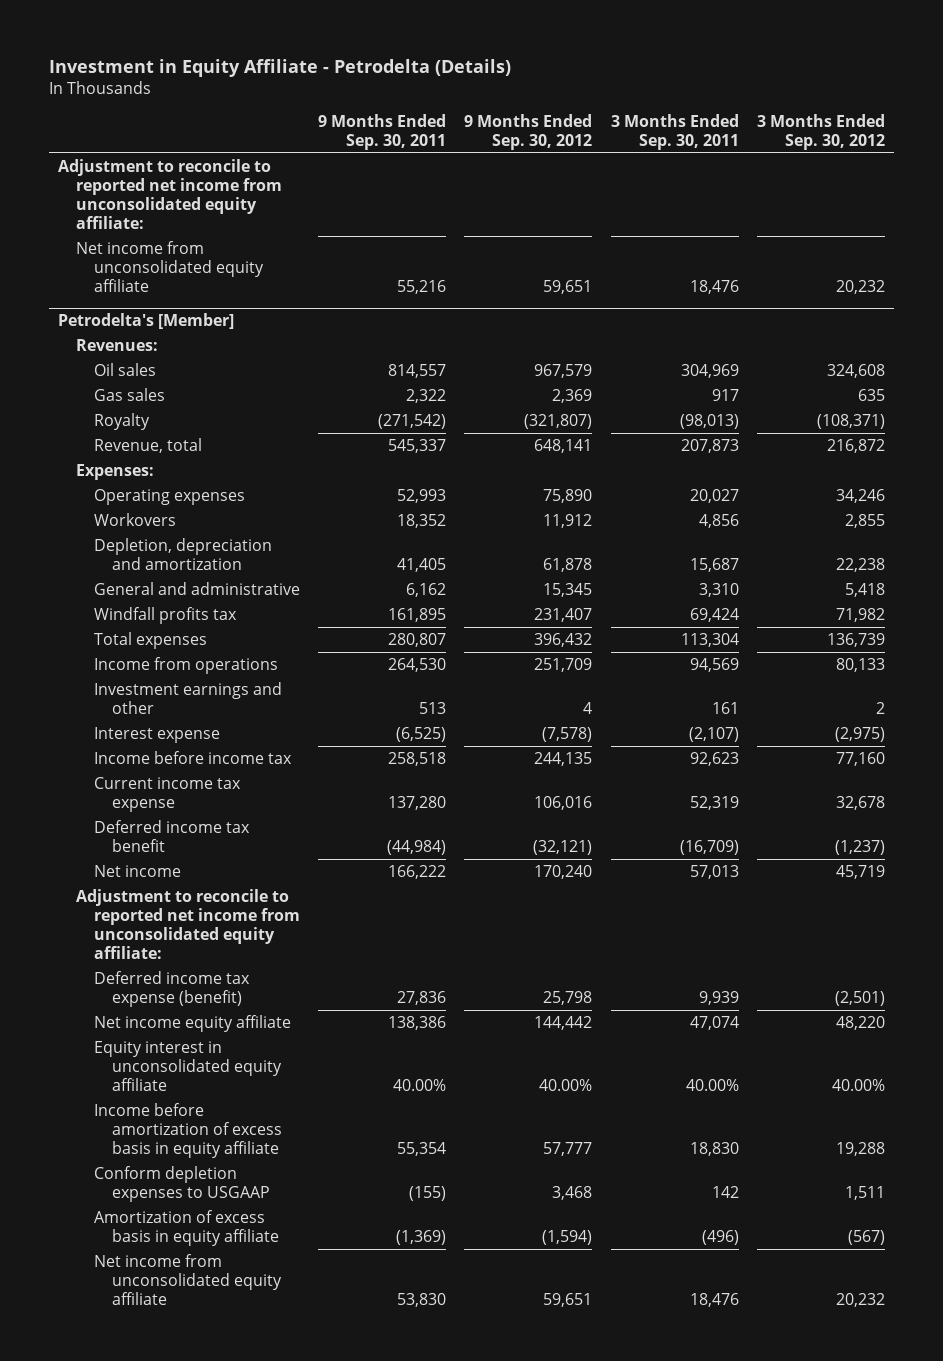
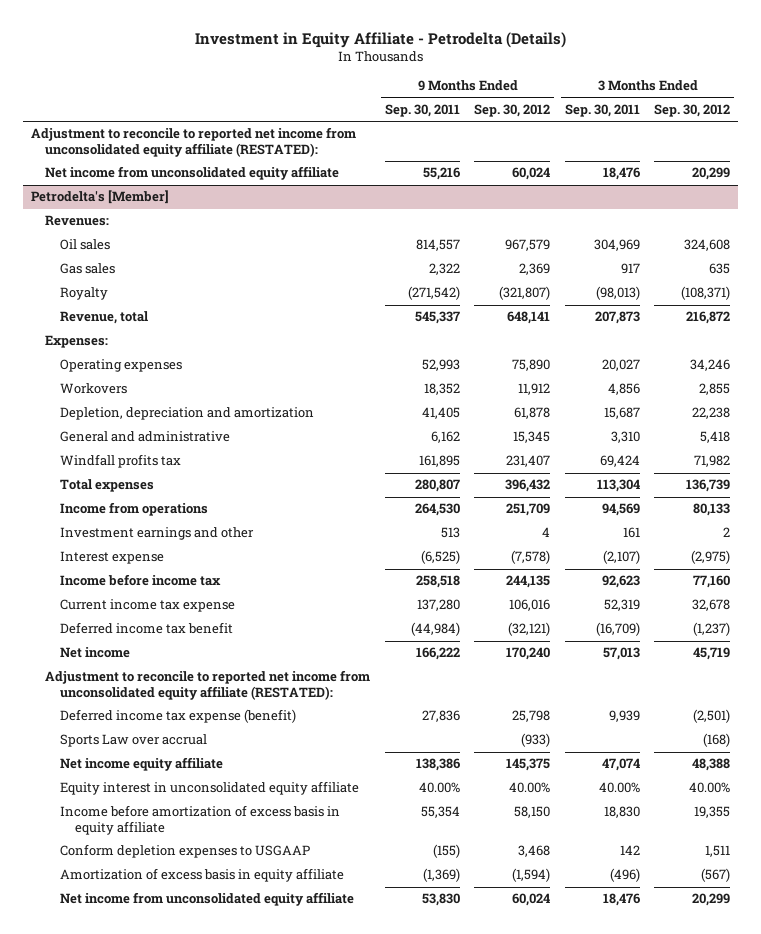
- Adjustment to reconcile to reported net income from unconsolidated equity affiliate:
- Net income from unconsolidated equity affiliate | 55,216 | 59,651 | 18,476 | 20,232
+ Adjustment to reconcile to reported net income from unconsolidated equity affiliate (RESTATED):
+ Net income from unconsolidated equity affiliate | 55,216 | 60,024 | 18,476 | 20,299
@ Petrodelta's [Member]
- Adjustment to reconcile to reported net income from unconsolidated equity affiliate:
+ Adjustment to reconcile to reported net income from unconsolidated equity affiliate (RESTATED):
- Net income equity affiliate | 138,386 | 144,442 | 47,074 | 48,220
+ Sports Law over accrual | | (933) | | (168)
+ Net income equity affiliate | 138,386 | 145,375 | 47,074 | 48,388
- Income before amortization of excess basis in equity affiliate | 55,354 | 57,777 | 18,830 | 19,288
+ Income before amortization of excess basis in equity affiliate | 55,354 | 58,150 | 18,830 | 19,355
- Net income from unconsolidated equity affiliate | 53,830 | 59,651 | 18,476 | 20,232
+ Net income from unconsolidated equity affiliate | 53,830 | 60,024 | 18,476 | 20,299

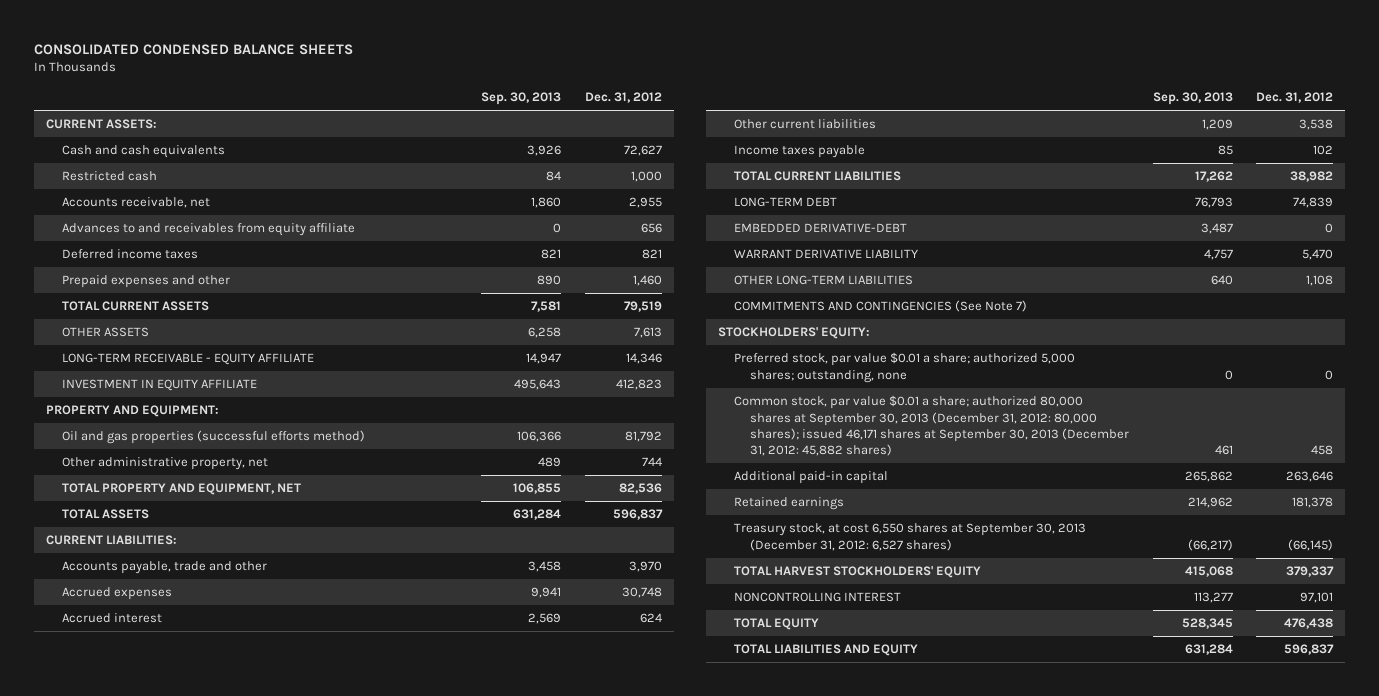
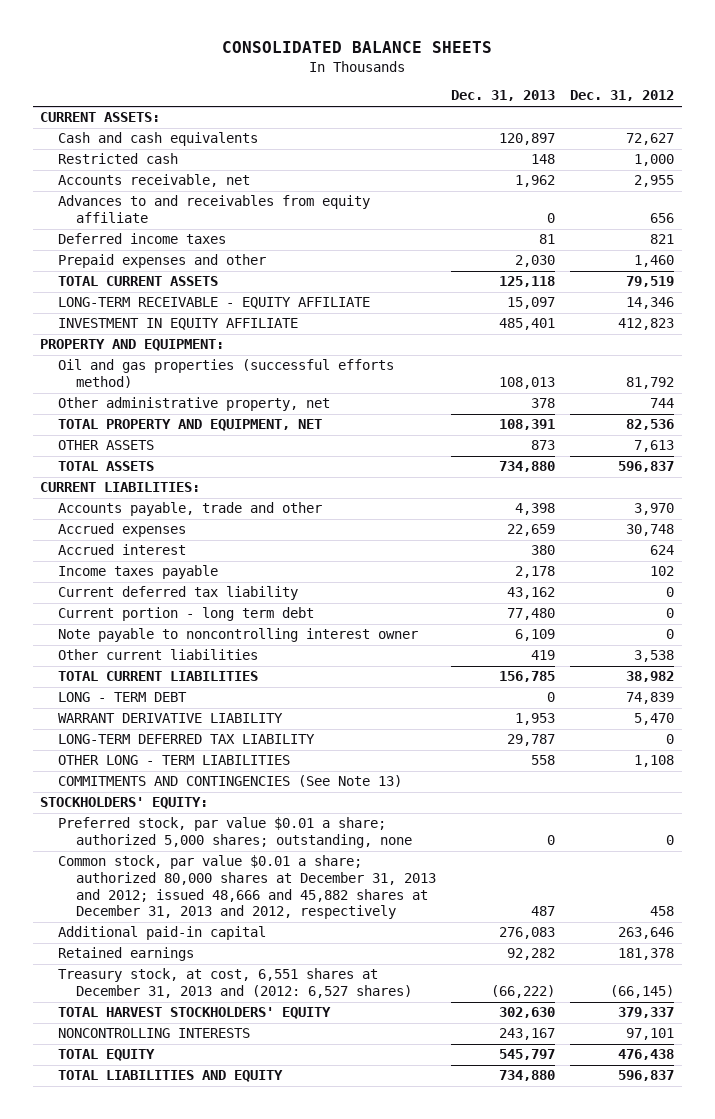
- CONSOLIDATED CONDENSED BALANCE SHEETS
+ CONSOLIDATED BALANCE SHEETS
- | Sep. 30, 2013 | Dec. 31, 2012
+ | Dec. 31, 2013 | Dec. 31, 2012
moved down: OTHER ASSETS | 873 | 7,613
+ Current deferred tax liability | 43,162 | 0
+ Current portion - long term debt | 77,480 | 0
+ Note payable to noncontrolling interest owner | 6,109 | 0
moved down: Other current liabilities | 419 | 3,538
- LONG-TERM DEBT | 76,793 | 74,839
- EMBEDDED DERIVATIVE-DEBT | 3,487 | 0
+ LONG - TERM DEBT | 0 | 74,839
- OTHER LONG-TERM LIABILITIES | 640 | 1,108
- COMMITMENTS AND CONTINGENCIES (See Note 7)
+ LONG-TERM DEFERRED TAX LIABILITY | 29,787 | 0
+ OTHER LONG - TERM LIABILITIES | 558 | 1,108
+ COMMITMENTS AND CONTINGENCIES (See Note 13)
- Common stock, par value $0.01 a share; authorized 80,000 shares at September 30, 2013 (December 31, 2012: 80,000 shares); issued 46,171 shares at September 30, 2013 (December 31, 2012: 45,882 shares) | 461 | 458
+ Common stock, par value $0.01 a share; authorized 80,000 shares at December 31, 2013 and 2012; issued 48,666 and 45,882 shares at December 31, 2013 and 2012, respectively | 487 | 458
- Treasury stock, at cost 6,550 shares at September 30, 2013 (December 31, 2012: 6,527 shares) | (66,217) | (66,145)
+ Treasury stock, at cost, 6,551 shares at December 31, 2013 and (2012: 6,527 shares) | (66,222) | (66,145)
- NONCONTROLLING INTEREST | 113,277 | 97,101
+ NONCONTROLLING INTERESTS | 243,167 | 97,101

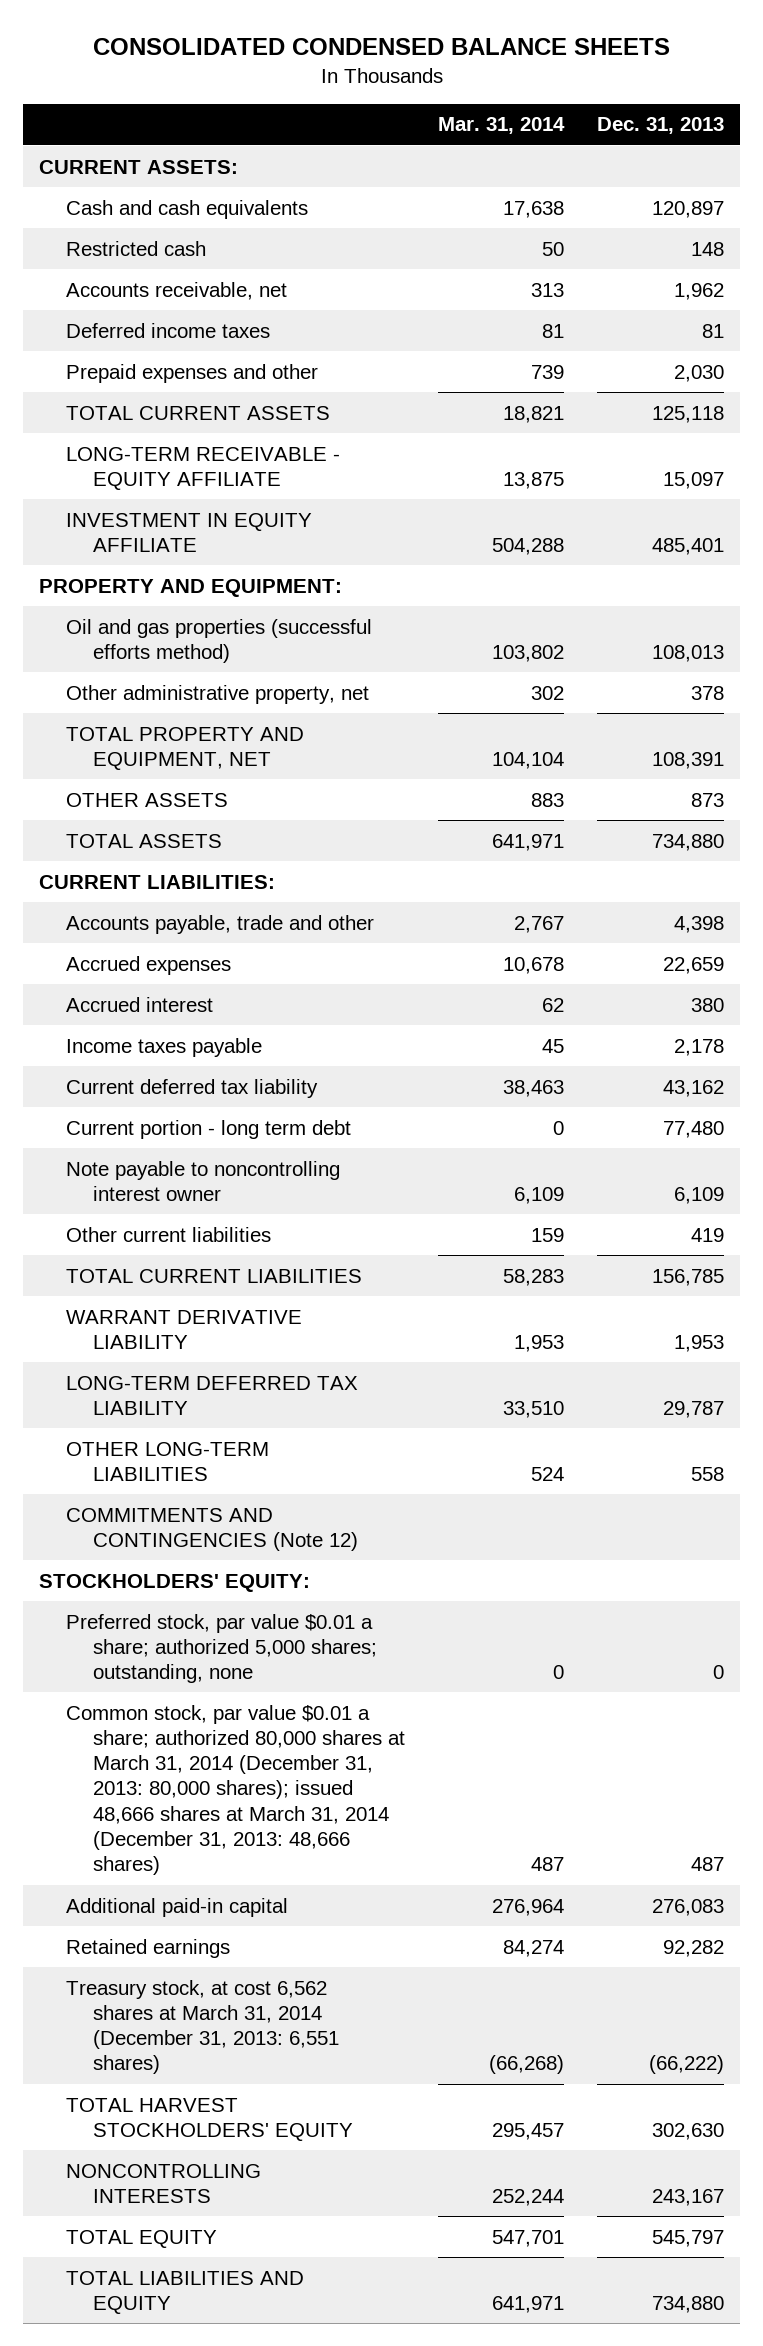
- CONSOLIDATED BALANCE SHEETS
+ CONSOLIDATED CONDENSED BALANCE SHEETS
- | Dec. 31, 2013 | Dec. 31, 2012
+ | Mar. 31, 2014 | Dec. 31, 2013
- Advances to and receivables from equity affiliate | 0 | 656
- LONG - TERM DEBT | 0 | 74,839
- OTHER LONG - TERM LIABILITIES | 558 | 1,108
- COMMITMENTS AND CONTINGENCIES (See Note 13)
+ OTHER LONG-TERM LIABILITIES | 524 | 558
+ COMMITMENTS AND CONTINGENCIES (Note 12)
- Common stock, par value $0.01 a share; authorized 80,000 shares at December 31, 2013 and 2012; issued 48,666 and 45,882 shares at December 31, 2013 and 2012, respectively | 487 | 458
+ Common stock, par value $0.01 a share; authorized 80,000 shares at March 31, 2014 (December 31, 2013: 80,000 shares); issued 48,666 shares at March 31, 2014 (December 31, 2013: 48,666 shares) | 487 | 487
- Treasury stock, at cost, 6,551 shares at December 31, 2013 and (2012: 6,527 shares) | (66,222) | (66,145)
+ Treasury stock, at cost 6,562 shares at March 31, 2014 (December 31, 2013: 6,551 shares) | (66,268) | (66,222)

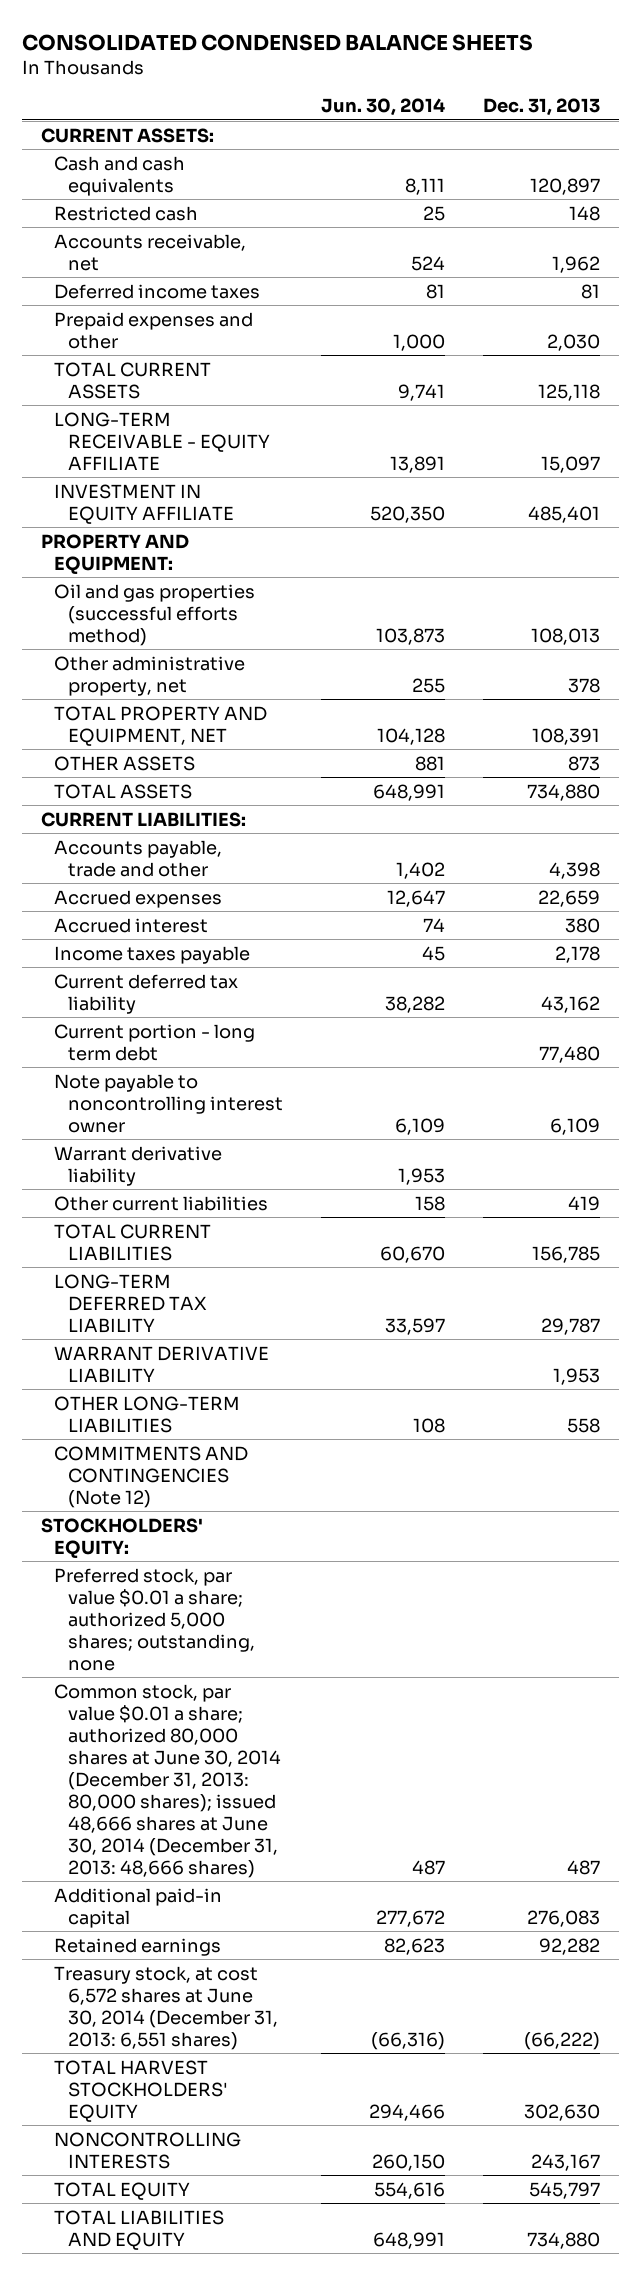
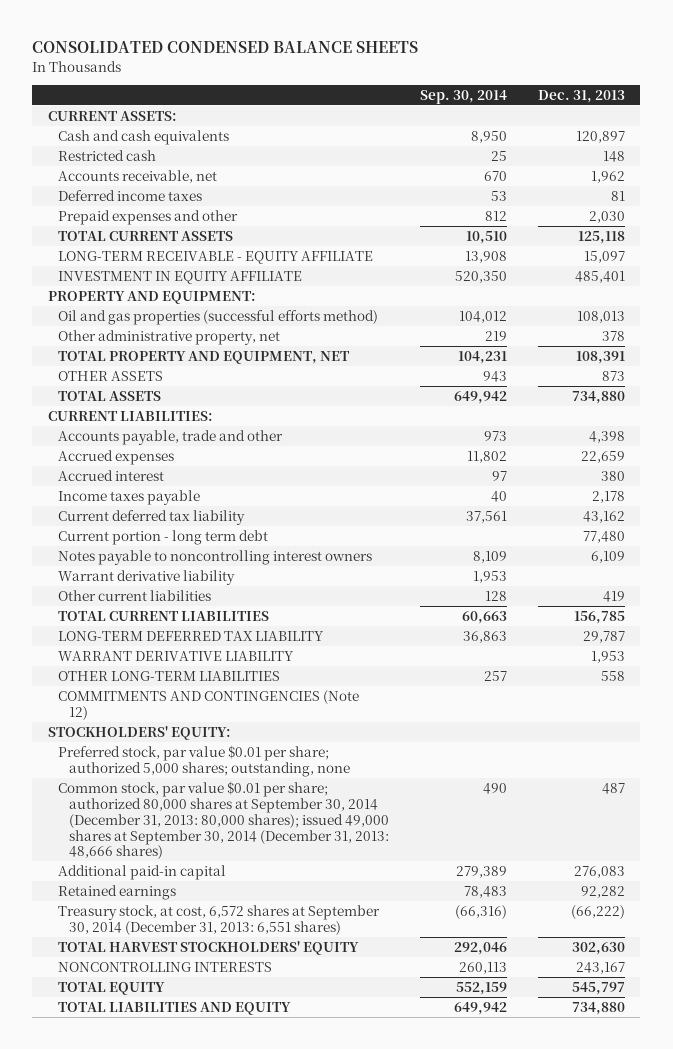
- | Jun. 30, 2014 | Dec. 31, 2013
+ | Sep. 30, 2014 | Dec. 31, 2013
- Note payable to noncontrolling interest owner | 6,109 | 6,109
+ Notes payable to noncontrolling interest owners | 8,109 | 6,109
- Preferred stock, par value $0.01 a share; authorized 5,000 shares; outstanding, none
- Common stock, par value $0.01 a share; authorized 80,000 shares at June 30, 2014 (December 31, 2013: 80,000 shares); issued 48,666 shares at June 30, 2014 (December 31, 2013: 48,666 shares) | 487 | 487
+ Preferred stock, par value $0.01 per share; authorized 5,000 shares; outstanding, none
+ Common stock, par value $0.01 per share; authorized 80,000 shares at September 30, 2014 (December 31, 2013: 80,000 shares); issued 49,000 shares at September 30, 2014 (December 31, 2013: 48,666 shares) | 490 | 487
- Treasury stock, at cost 6,572 shares at June 30, 2014 (December 31, 2013: 6,551 shares) | (66,316) | (66,222)
+ Treasury stock, at cost, 6,572 shares at September 30, 2014 (December 31, 2013: 6,551 shares) | (66,316) | (66,222)

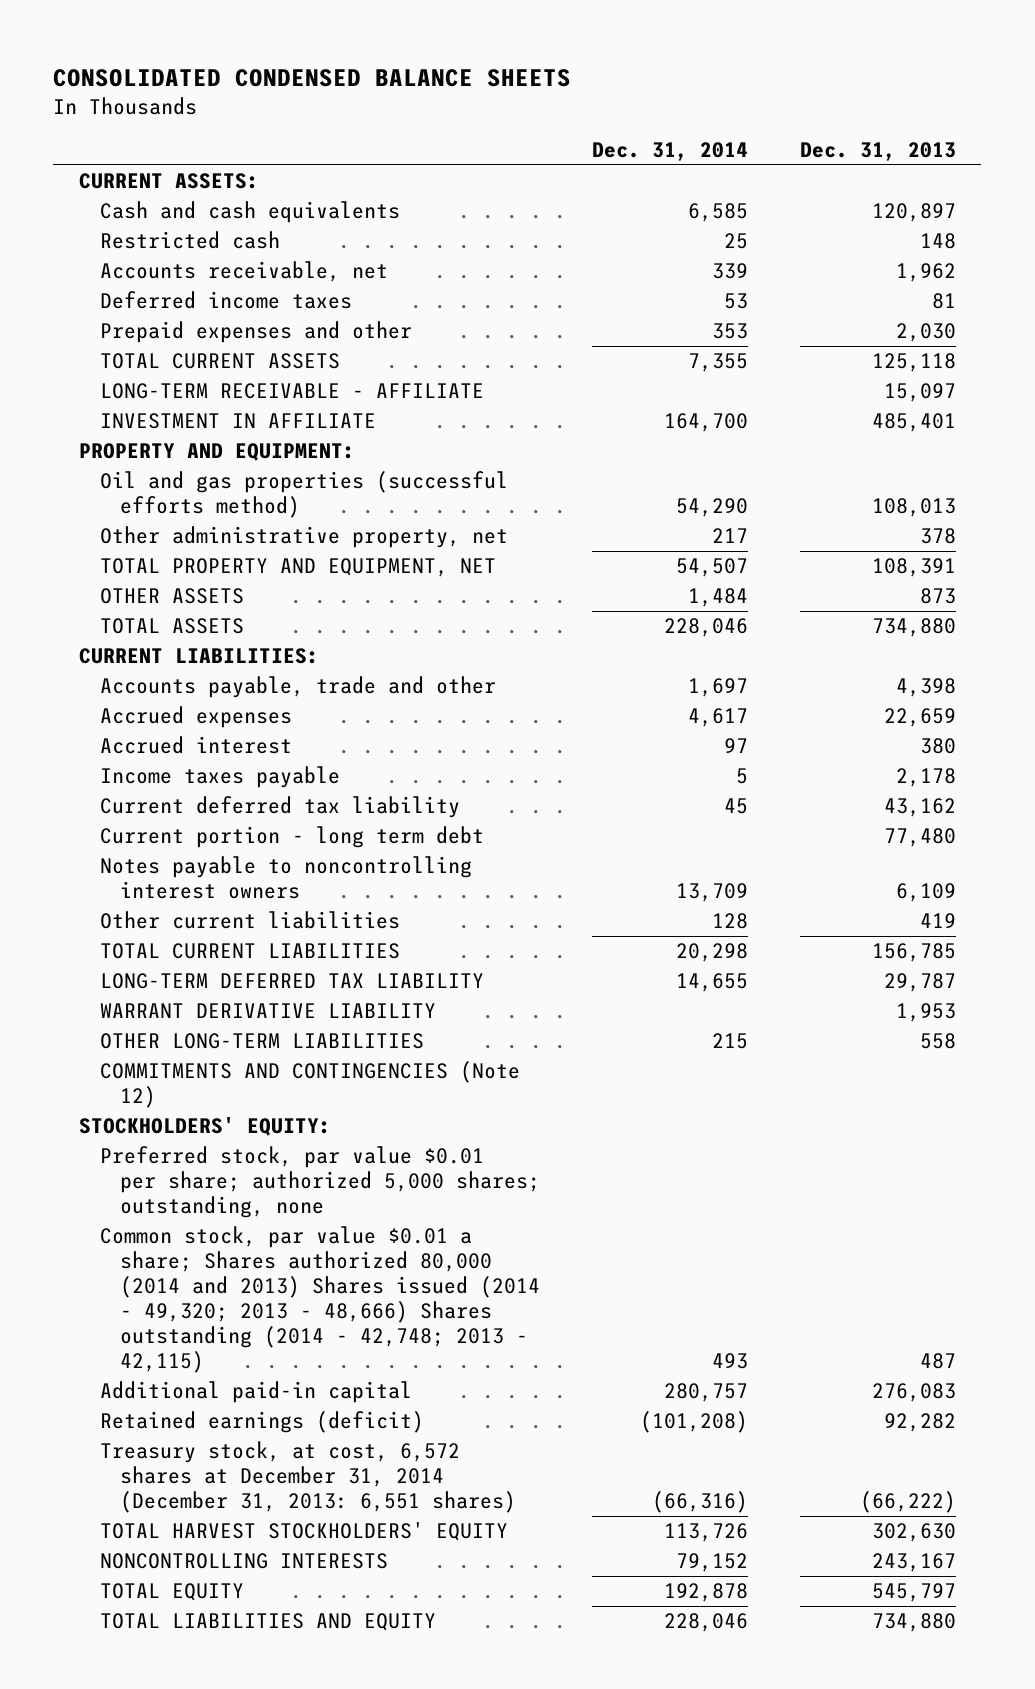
- | Sep. 30, 2014 | Dec. 31, 2013
+ | Dec. 31, 2014 | Dec. 31, 2013
- LONG-TERM RECEIVABLE - EQUITY AFFILIATE | 13,908 | 15,097
- INVESTMENT IN EQUITY AFFILIATE | 520,350 | 485,401
+ LONG-TERM RECEIVABLE - AFFILIATE | | 15,097
+ INVESTMENT IN AFFILIATE | 164,700 | 485,401
- Warrant derivative liability | 1,953 |
- Common stock, par value $0.01 per share; authorized 80,000 shares at September 30, 2014 (December 31, 2013: 80,000 shares); issued 49,000 shares at September 30, 2014 (December 31, 2013: 48,666 shares) | 490 | 487
+ Common stock, par value $0.01 a share; Shares authorized 80,000 (2014 and 2013) Shares issued (2014 - 49,320; 2013 - 48,666) Shares outstanding (2014 - 42,748; 2013 - 42,115) | 493 | 487
- Retained earnings | 78,483 | 92,282
- Treasury stock, at cost, 6,572 shares at September 30, 2014 (December 31, 2013: 6,551 shares) | (66,316) | (66,222)
+ Retained earnings (deficit) | (101,208) | 92,282
+ Treasury stock, at cost, 6,572 shares at December 31, 2014 (December 31, 2013: 6,551 shares) | (66,316) | (66,222)

